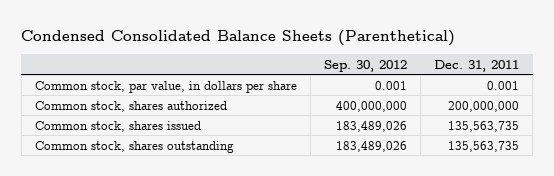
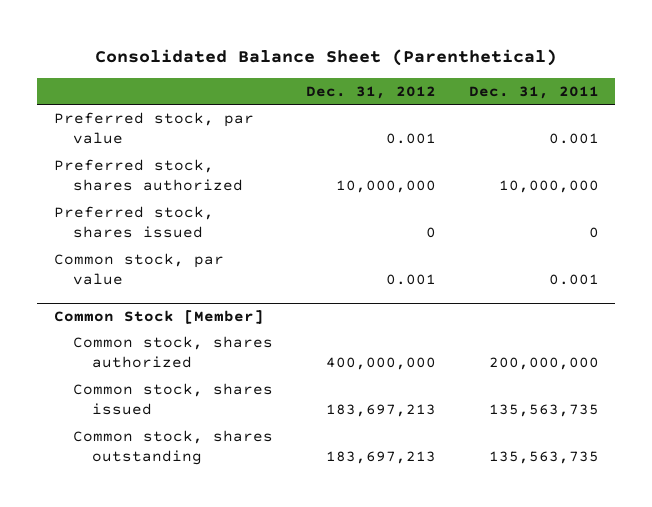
- Condensed Consolidated Balance Sheets (Parenthetical)
+ Consolidated Balance Sheet (Parenthetical)
- | Sep. 30, 2012 | Dec. 31, 2011
+ | Dec. 31, 2012 | Dec. 31, 2011
- Common stock, par value, in dollars per share | 0.001 | 0.001
+ Preferred stock, par value | 0.001 | 0.001
+ Preferred stock, shares authorized | 10,000,000 | 10,000,000
+ Preferred stock, shares issued | 0 | 0
+ Common stock, par value | 0.001 | 0.001
+ Common Stock [Member]

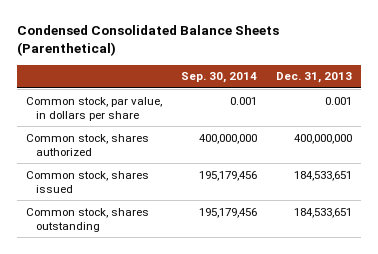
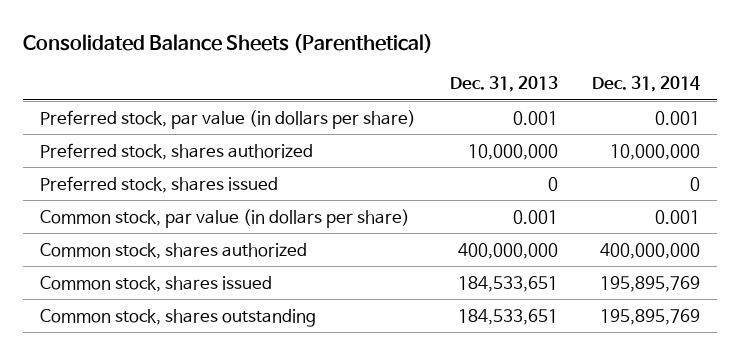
- Condensed Consolidated Balance Sheets (Parenthetical)
+ Consolidated Balance Sheets (Parenthetical)
- | Sep. 30, 2014 | Dec. 31, 2013
+ | Dec. 31, 2013 | Dec. 31, 2014
- Common stock, par value, in dollars per share | 0.001 | 0.001
+ Preferred stock, par value (in dollars per share) | 0.001 | 0.001
+ Preferred stock, shares authorized | 10,000,000 | 10,000,000
+ Preferred stock, shares issued | 0 | 0
+ Common stock, par value (in dollars per share) | 0.001 | 0.001

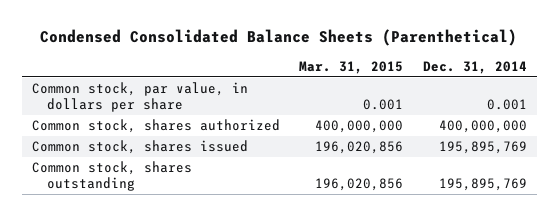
- Consolidated Balance Sheets (Parenthetical)
+ Condensed Consolidated Balance Sheets (Parenthetical)
- | Dec. 31, 2013 | Dec. 31, 2014
+ | Mar. 31, 2015 | Dec. 31, 2014
- Preferred stock, par value (in dollars per share) | 0.001 | 0.001
- Preferred stock, shares authorized | 10,000,000 | 10,000,000
- Preferred stock, shares issued | 0 | 0
- Common stock, par value (in dollars per share) | 0.001 | 0.001
+ Common stock, par value, in dollars per share | 0.001 | 0.001

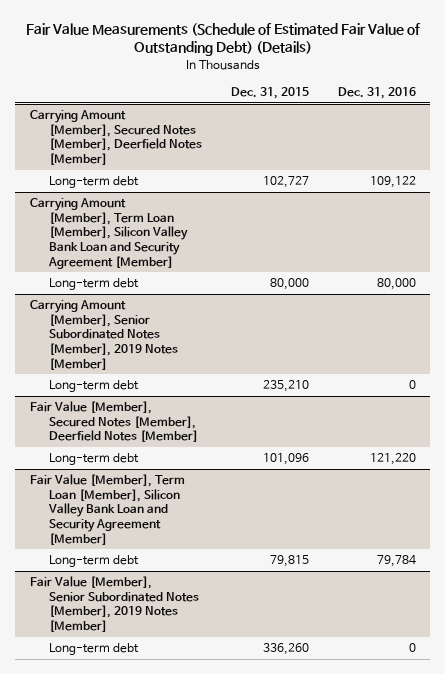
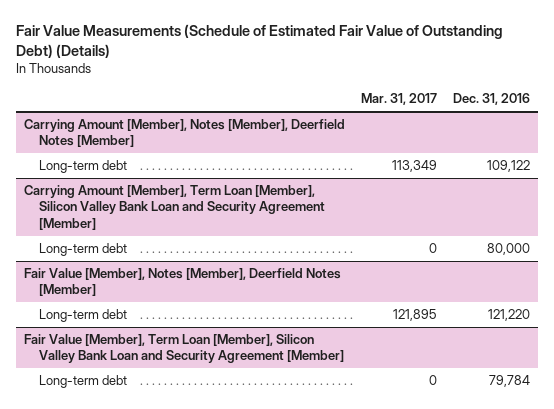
- | Dec. 31, 2015 | Dec. 31, 2016
+ | Mar. 31, 2017 | Dec. 31, 2016
- Carrying Amount [Member], Secured Notes [Member], Deerfield Notes [Member]
+ Carrying Amount [Member], Notes [Member], Deerfield Notes [Member]
- Carrying Amount [Member], Senior Subordinated Notes [Member], 2019 Notes [Member]
- Long-term debt | 235,210 | 0
- Fair Value [Member], Secured Notes [Member], Deerfield Notes [Member]
+ Fair Value [Member], Notes [Member], Deerfield Notes [Member]
- Fair Value [Member], Senior Subordinated Notes [Member], 2019 Notes [Member]
- Long-term debt | 336,260 | 0

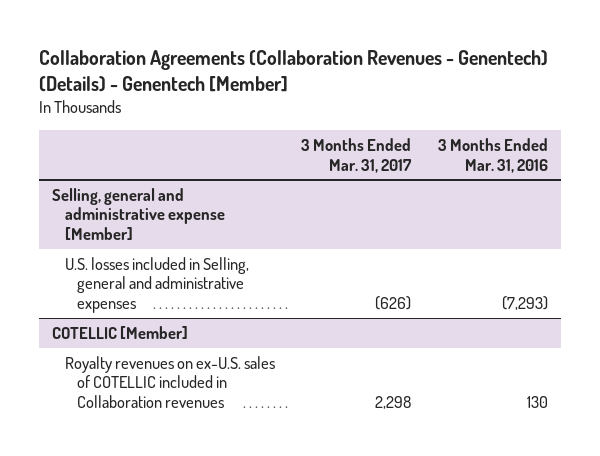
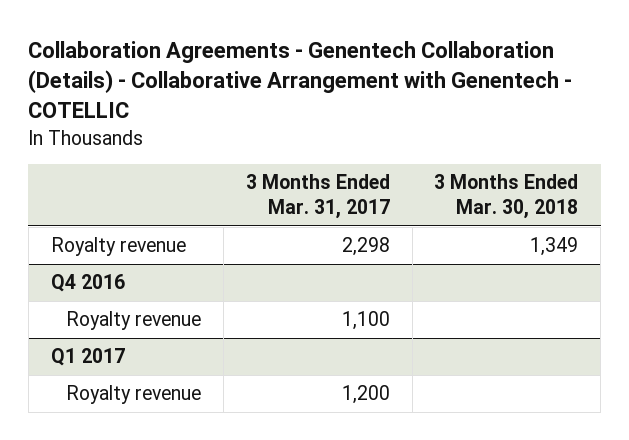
- Collaboration Agreements (Collaboration Revenues - Genentech) (Details) - Genentech [Member]
+ Collaboration Agreements - Genentech Collaboration (Details) - Collaborative Arrangement with Genentech - COTELLIC
- | 3 Months Ended Mar. 31, 2017 | 3 Months Ended Mar. 31, 2016
+ | 3 Months Ended Mar. 31, 2017 | 3 Months Ended Mar. 30, 2018
- Selling, general and administrative expense [Member]
- U.S. losses included in Selling, general and administrative expenses | (626) | (7,293)
- COTELLIC [Member]
- Royalty revenues on ex-U.S. sales of COTELLIC included in Collaboration revenues | 2,298 | 130
+ Royalty revenue | 2,298 | 1,349
+ Q4 2016
+ Royalty revenue | 1,100 |
+ Q1 2017
+ Royalty revenue | 1,200 |

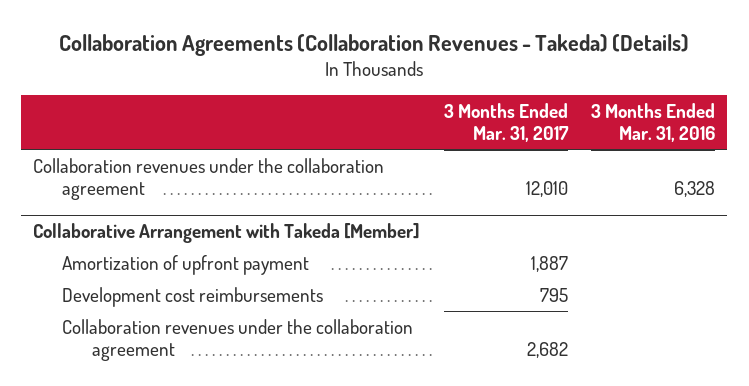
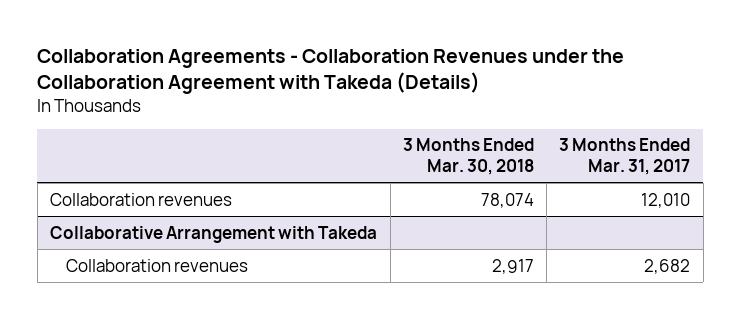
- Collaboration Agreements (Collaboration Revenues - Takeda) (Details)
+ Collaboration Agreements - Collaboration Revenues under the Collaboration Agreement with Takeda (Details)
- | 3 Months Ended Mar. 31, 2017 | 3 Months Ended Mar. 31, 2016
+ | 3 Months Ended Mar. 30, 2018 | 3 Months Ended Mar. 31, 2017
- Collaboration revenues under the collaboration agreement | 12,010 | 6,328
- Collaborative Arrangement with Takeda [Member]
- Amortization of upfront payment | 1,887 |
- Development cost reimbursements | 795 |
- Collaboration revenues under the collaboration agreement | 2,682 |
+ Collaboration revenues | 78,074 | 12,010
+ Collaborative Arrangement with Takeda
+ Collaboration revenues | 2,917 | 2,682

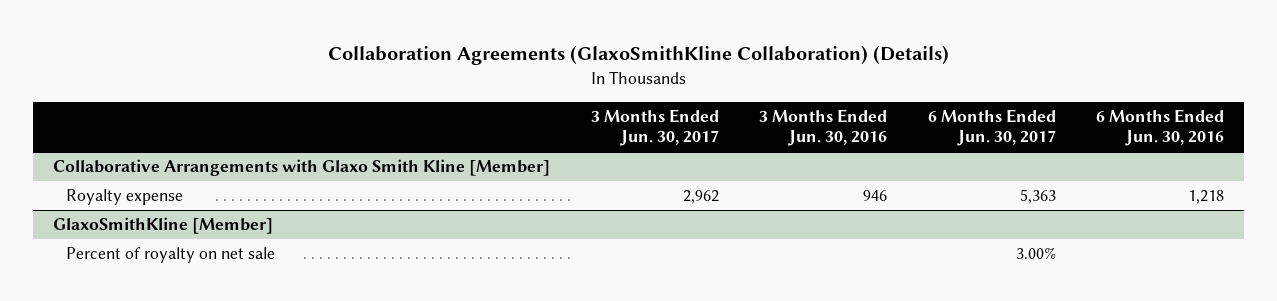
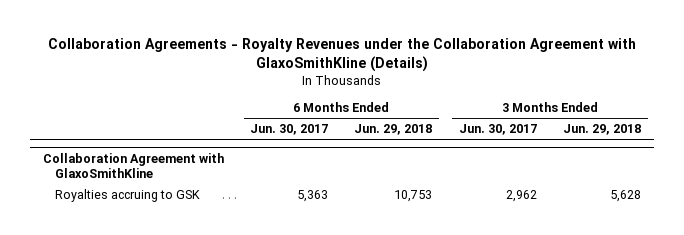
- Collaboration Agreements (GlaxoSmithKline Collaboration) (Details)
+ Collaboration Agreements - Royalty Revenues under the Collaboration Agreement with GlaxoSmithKline (Details)
- | 3 Months Ended Jun. 30, 2017 | 3 Months Ended Jun. 30, 2016 | 6 Months Ended Jun. 30, 2017 | 6 Months Ended Jun. 30, 2016
+ | 6 Months Ended Jun. 30, 2017 | 6 Months Ended Jun. 29, 2018 | 3 Months Ended Jun. 30, 2017 | 3 Months Ended Jun. 29, 2018
- Collaborative Arrangements with Glaxo Smith Kline [Member]
- Royalty expense | 2,962 | 946 | 5,363 | 1,218
- GlaxoSmithKline [Member]
- Percent of royalty on net sale | | | 3.00% |
+ Collaboration Agreement with GlaxoSmithKline
+ Royalties accruing to GSK | 5,363 | 10,753 | 2,962 | 5,628

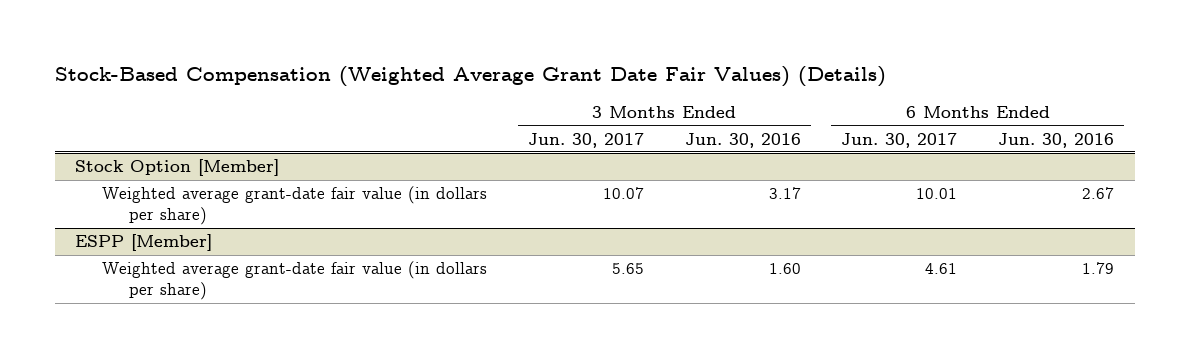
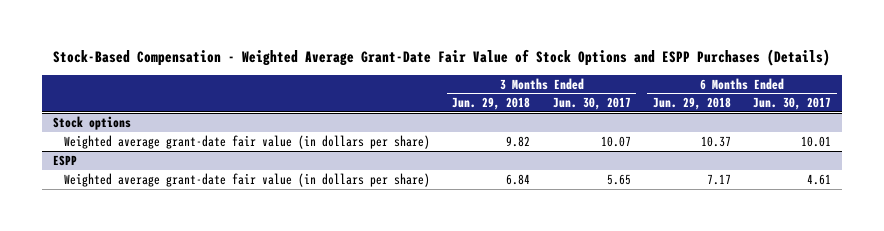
- Stock-Based Compensation (Weighted Average Grant Date Fair Values) (Details)
+ Stock-Based Compensation - Weighted Average Grant-Date Fair Value of Stock Options and ESPP Purchases (Details)
- | 3 Months Ended Jun. 30, 2017 | 3 Months Ended Jun. 30, 2016 | 6 Months Ended Jun. 30, 2017 | 6 Months Ended Jun. 30, 2016
+ | 3 Months Ended Jun. 29, 2018 | 3 Months Ended Jun. 30, 2017 | 6 Months Ended Jun. 29, 2018 | 6 Months Ended Jun. 30, 2017
- Stock Option [Member]
+ Stock options
- ESPP [Member]
+ ESPP

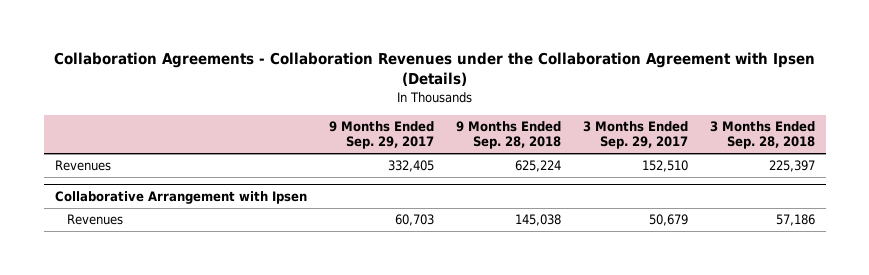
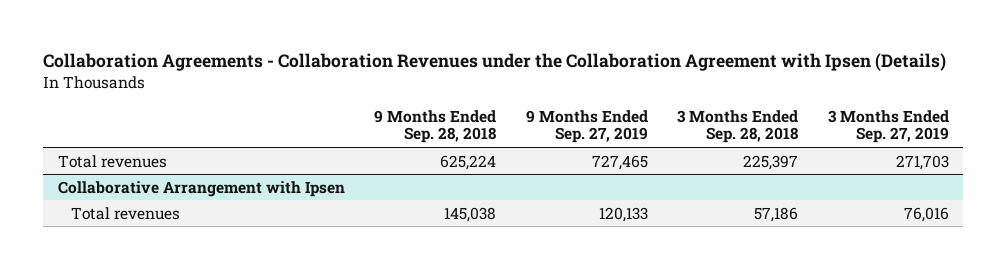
- | 9 Months Ended Sep. 29, 2017 | 9 Months Ended Sep. 28, 2018 | 3 Months Ended Sep. 29, 2017 | 3 Months Ended Sep. 28, 2018
+ | 9 Months Ended Sep. 28, 2018 | 9 Months Ended Sep. 27, 2019 | 3 Months Ended Sep. 28, 2018 | 3 Months Ended Sep. 27, 2019
- Revenues | 332,405 | 625,224 | 152,510 | 225,397
+ Total revenues | 625,224 | 727,465 | 225,397 | 271,703
@ Collaborative Arrangement with Ipsen
- Revenues | 60,703 | 145,038 | 50,679 | 57,186
+ Total revenues | 145,038 | 120,133 | 57,186 | 76,016

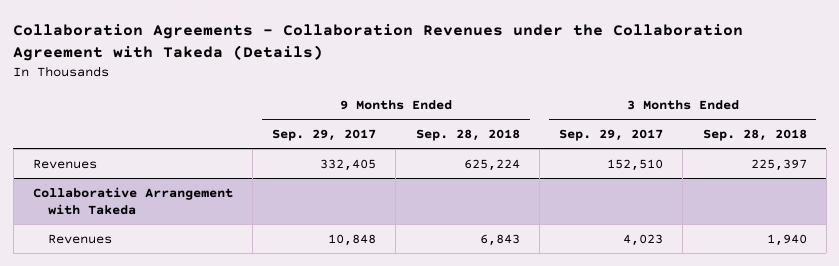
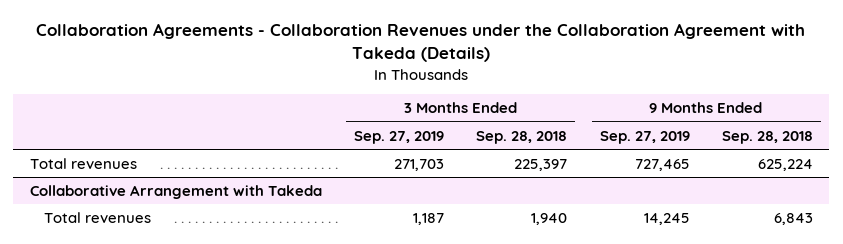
- | 9 Months Ended Sep. 29, 2017 | 9 Months Ended Sep. 28, 2018 | 3 Months Ended Sep. 29, 2017 | 3 Months Ended Sep. 28, 2018
+ | 3 Months Ended Sep. 27, 2019 | 3 Months Ended Sep. 28, 2018 | 9 Months Ended Sep. 27, 2019 | 9 Months Ended Sep. 28, 2018
- Revenues | 332,405 | 625,224 | 152,510 | 225,397
+ Total revenues | 271,703 | 225,397 | 727,465 | 625,224
@ Collaborative Arrangement with Takeda
- Revenues | 10,848 | 6,843 | 4,023 | 1,940
+ Total revenues | 1,187 | 1,940 | 14,245 | 6,843

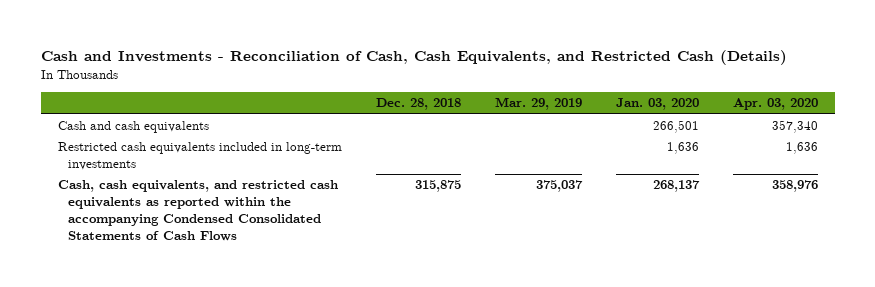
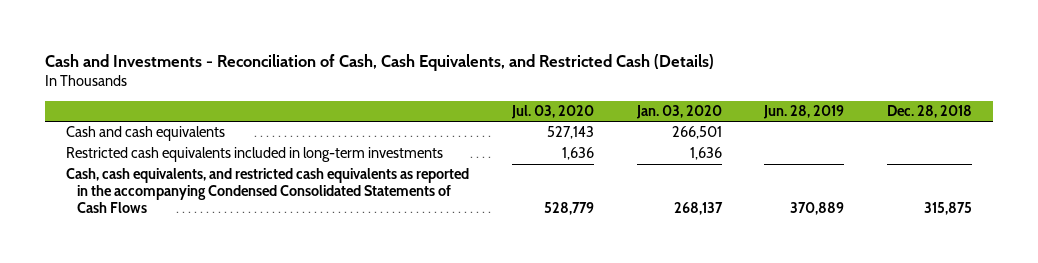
- | Dec. 28, 2018 | Mar. 29, 2019 | Jan. 03, 2020 | Apr. 03, 2020
+ | Jul. 03, 2020 | Jan. 03, 2020 | Jun. 28, 2019 | Dec. 28, 2018
- Cash, cash equivalents, and restricted cash equivalents as reported within the accompanying Condensed Consolidated Statements of Cash Flows | 315,875 | 375,037 | 268,137 | 358,976
+ Cash, cash equivalents, and restricted cash equivalents as reported in the accompanying Condensed Consolidated Statements of Cash Flows | 528,779 | 268,137 | 370,889 | 315,875

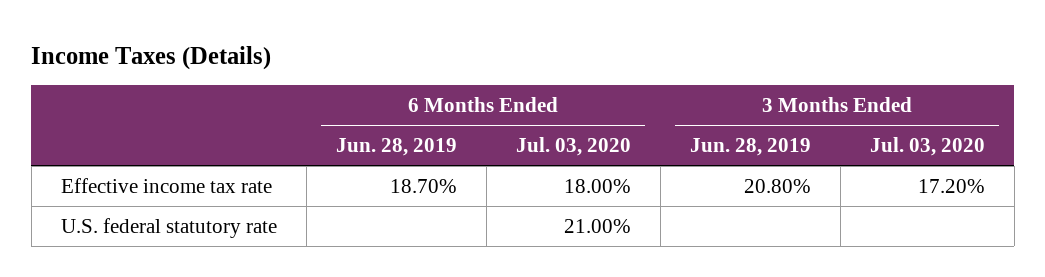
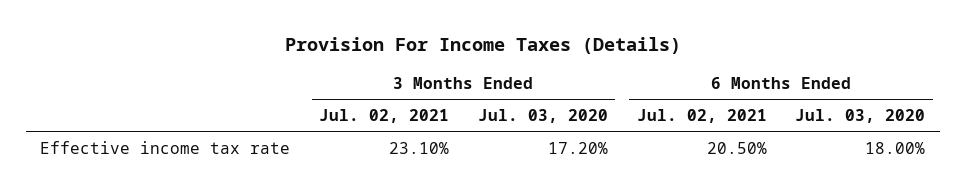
- Income Taxes (Details)
+ Provision For Income Taxes (Details)
- | 6 Months Ended Jun. 28, 2019 | 6 Months Ended Jul. 03, 2020 | 3 Months Ended Jun. 28, 2019 | 3 Months Ended Jul. 03, 2020
+ | 3 Months Ended Jul. 02, 2021 | 3 Months Ended Jul. 03, 2020 | 6 Months Ended Jul. 02, 2021 | 6 Months Ended Jul. 03, 2020
- U.S. federal statutory rate | | 21.00% | |

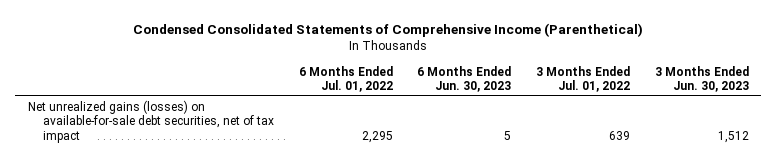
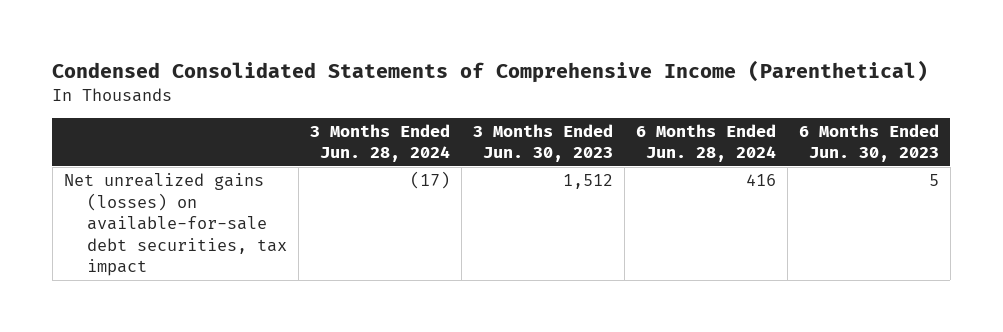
- | 6 Months Ended Jul. 01, 2022 | 6 Months Ended Jun. 30, 2023 | 3 Months Ended Jul. 01, 2022 | 3 Months Ended Jun. 30, 2023
+ | 3 Months Ended Jun. 28, 2024 | 3 Months Ended Jun. 30, 2023 | 6 Months Ended Jun. 28, 2024 | 6 Months Ended Jun. 30, 2023
- Net unrealized gains (losses) on available-for-sale debt securities, net of tax impact | 2,295 | 5 | 639 | 1,512
+ Net unrealized gains (losses) on available-for-sale debt securities, tax impact | (17) | 1,512 | 416 | 5

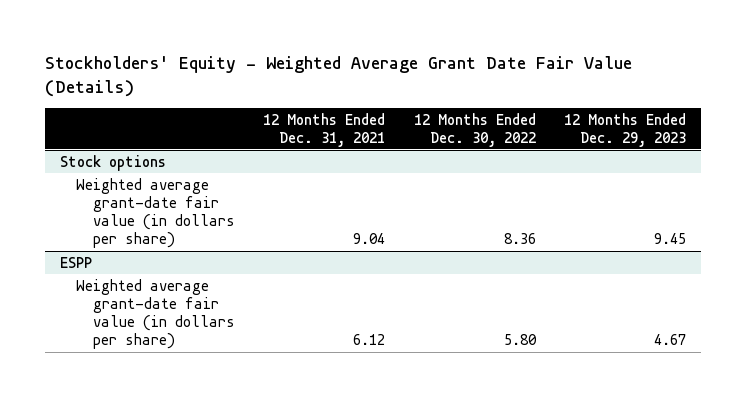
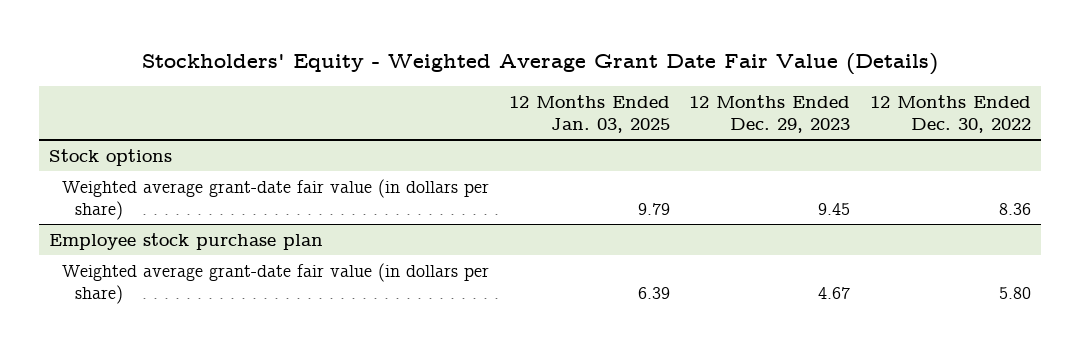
- | 12 Months Ended Dec. 31, 2021 | 12 Months Ended Dec. 30, 2022 | 12 Months Ended Dec. 29, 2023
+ | 12 Months Ended Jan. 03, 2025 | 12 Months Ended Dec. 29, 2023 | 12 Months Ended Dec. 30, 2022
- ESPP
+ Employee stock purchase plan

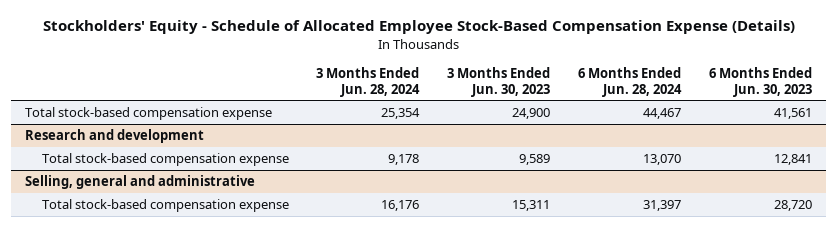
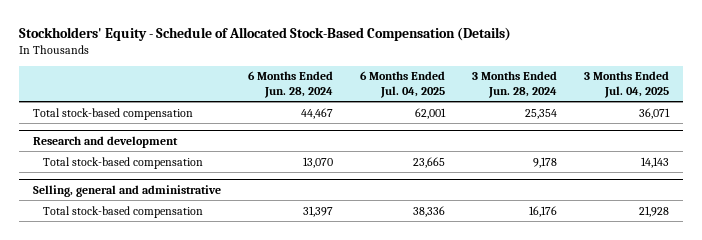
- Stockholders' Equity - Schedule of Allocated Employee Stock-Based Compensation Expense (Details)
+ Stockholders' Equity - Schedule of Allocated Stock-Based Compensation (Details)
- | 3 Months Ended Jun. 28, 2024 | 3 Months Ended Jun. 30, 2023 | 6 Months Ended Jun. 28, 2024 | 6 Months Ended Jun. 30, 2023
+ | 6 Months Ended Jun. 28, 2024 | 6 Months Ended Jul. 04, 2025 | 3 Months Ended Jun. 28, 2024 | 3 Months Ended Jul. 04, 2025
- Total stock-based compensation expense | 25,354 | 24,900 | 44,467 | 41,561
+ Total stock-based compensation | 44,467 | 62,001 | 25,354 | 36,071
@ Research and development
- Total stock-based compensation expense | 9,178 | 9,589 | 13,070 | 12,841
+ Total stock-based compensation | 13,070 | 23,665 | 9,178 | 14,143
@ Selling, general and administrative
- Total stock-based compensation expense | 16,176 | 15,311 | 31,397 | 28,720
+ Total stock-based compensation | 31,397 | 38,336 | 16,176 | 21,928

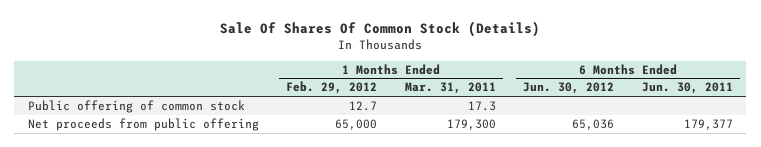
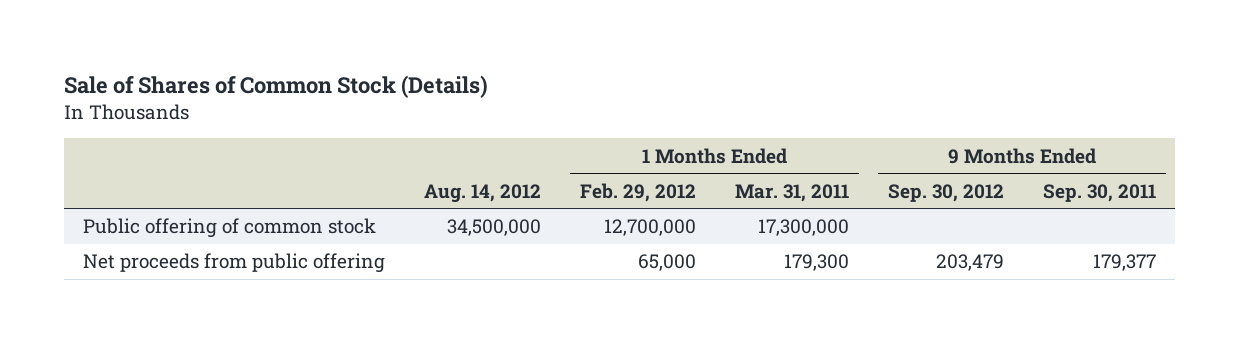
- Sale Of Shares Of Common Stock (Details)
+ Sale of Shares of Common Stock (Details)
- | 1 Months Ended Feb. 29, 2012 | 1 Months Ended Mar. 31, 2011 | 6 Months Ended Jun. 30, 2012 | 6 Months Ended Jun. 30, 2011
+ | Aug. 14, 2012 | 1 Months Ended Feb. 29, 2012 | 1 Months Ended Mar. 31, 2011 | 9 Months Ended Sep. 30, 2012 | 9 Months Ended Sep. 30, 2011
- Public offering of common stock | 12.7 | 17.3 | |
+ Public offering of common stock | 34,500,000 | 12,700,000 | 17,300,000 | |

